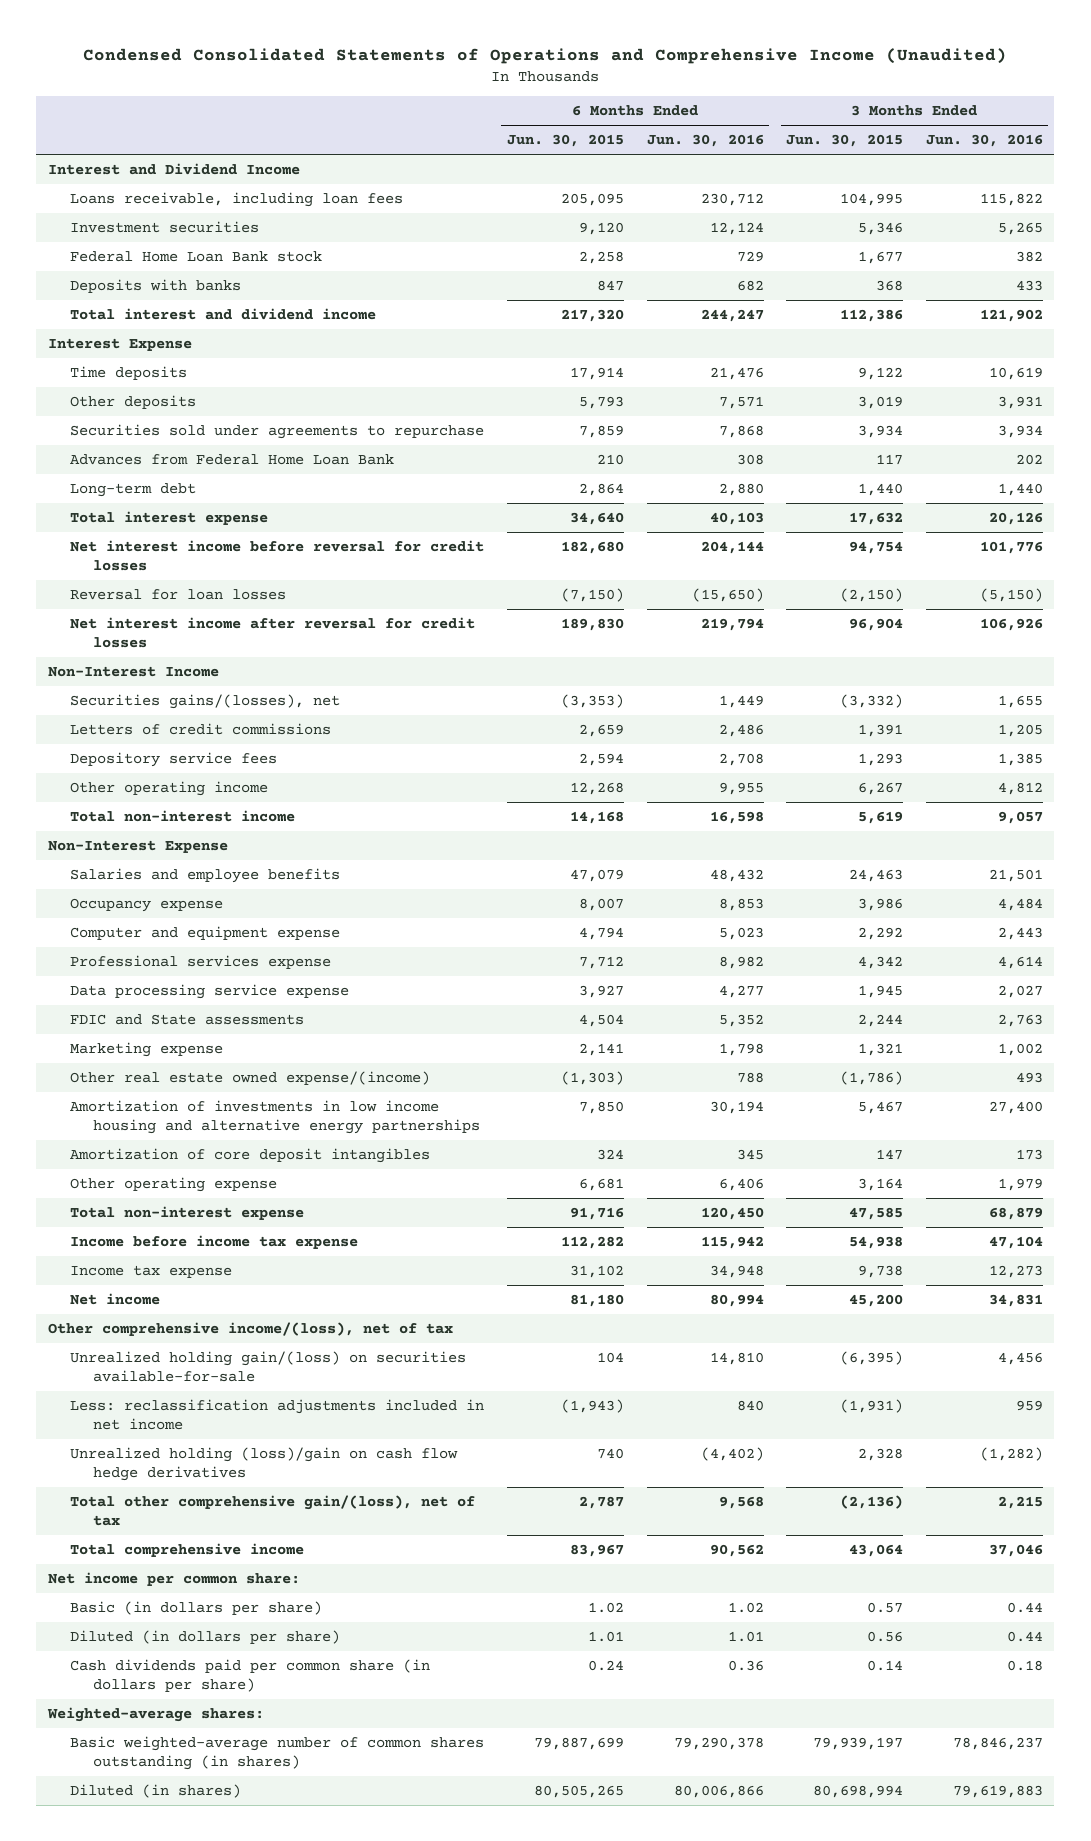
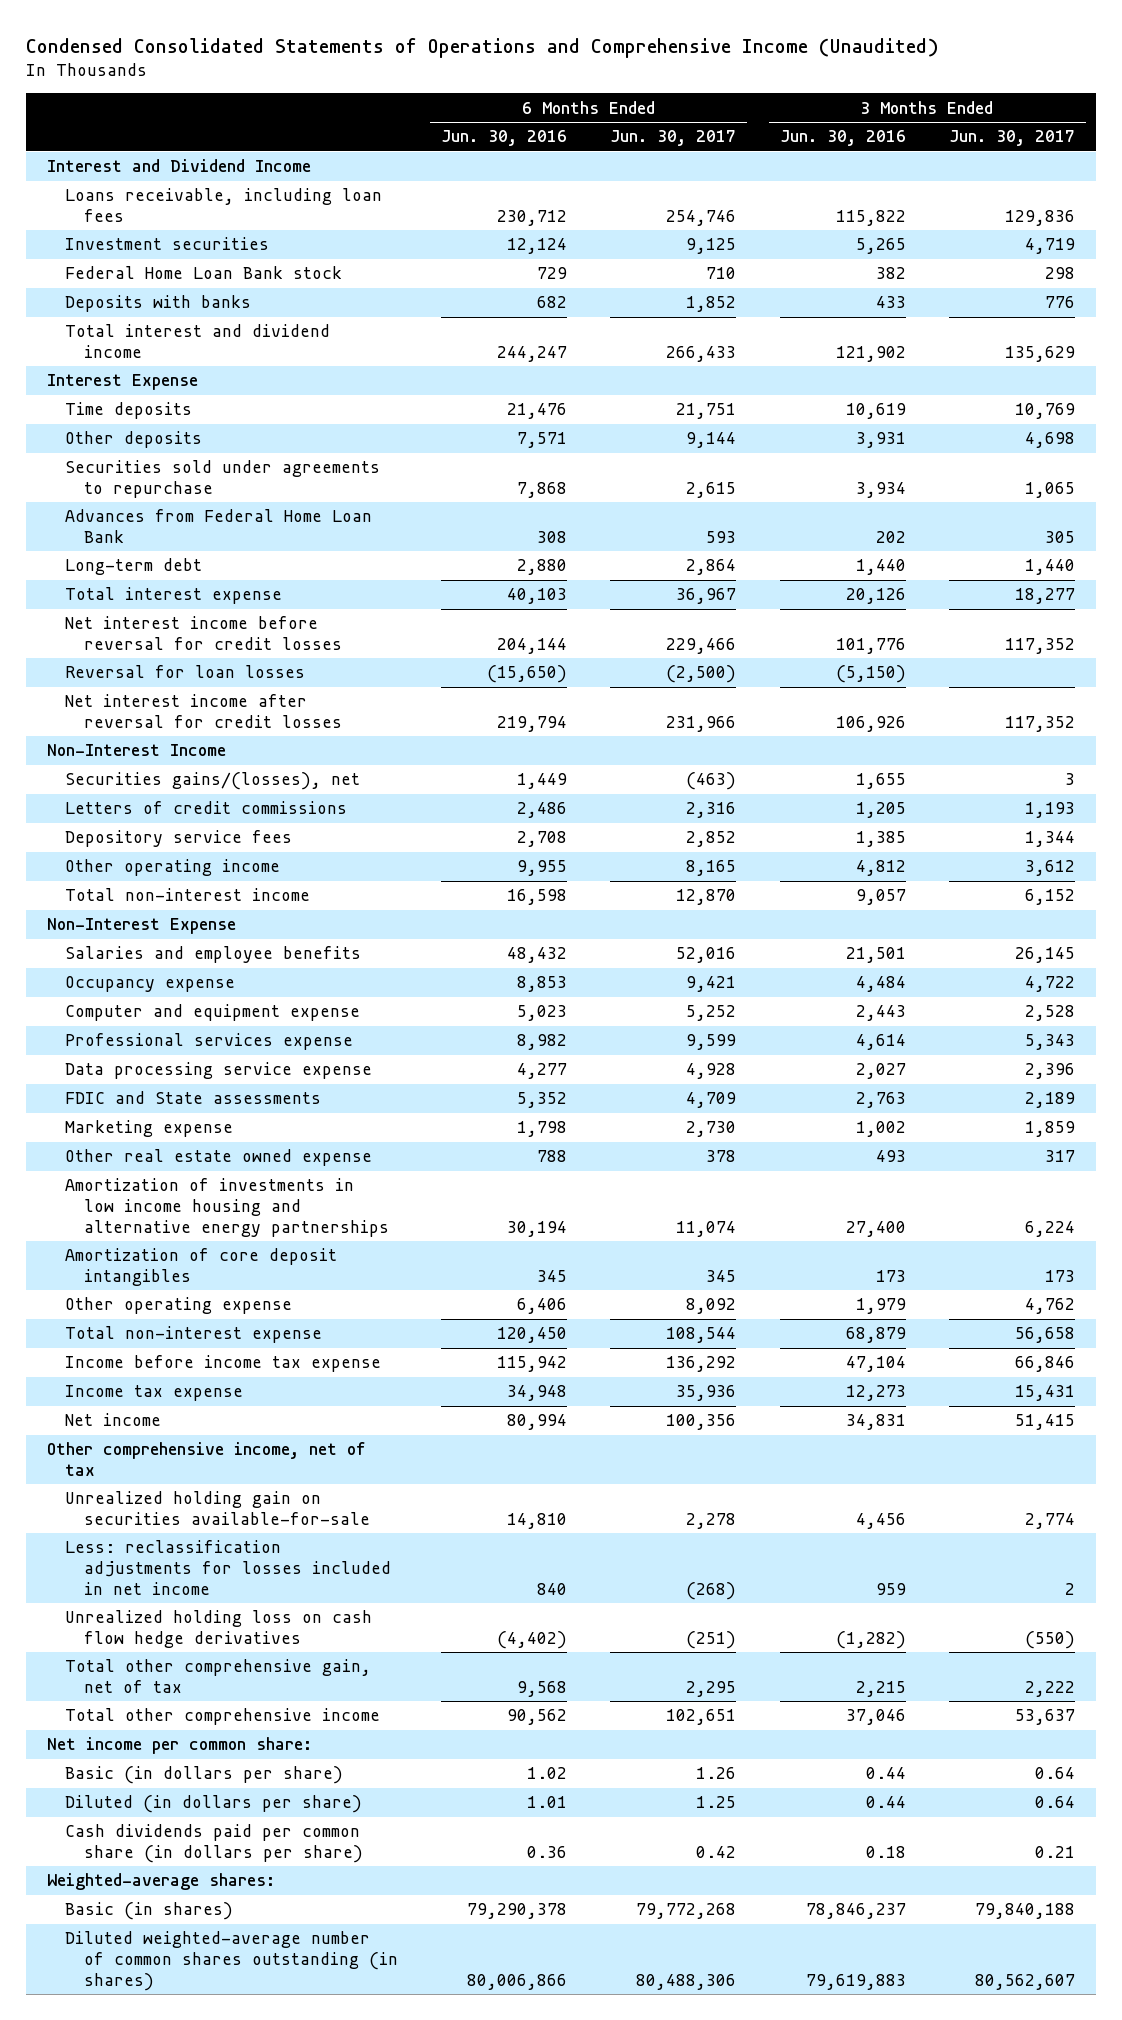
- | 6 Months Ended Jun. 30, 2015 | 6 Months Ended Jun. 30, 2016 | 3 Months Ended Jun. 30, 2015 | 3 Months Ended Jun. 30, 2016
+ | 6 Months Ended Jun. 30, 2016 | 6 Months Ended Jun. 30, 2017 | 3 Months Ended Jun. 30, 2016 | 3 Months Ended Jun. 30, 2017
- Other real estate owned expense/(income) | (1,303) | 788 | (1,786) | 493
+ Other real estate owned expense | 788 | 378 | 493 | 317
- Other comprehensive income/(loss), net of tax
- Unrealized holding gain/(loss) on securities available-for-sale | 104 | 14,810 | (6,395) | 4,456
- Less: reclassification adjustments included in net income | (1,943) | 840 | (1,931) | 959
- Unrealized holding (loss)/gain on cash flow hedge derivatives | 740 | (4,402) | 2,328 | (1,282)
- Total other comprehensive gain/(loss), net of tax | 2,787 | 9,568 | (2,136) | 2,215
- Total comprehensive income | 83,967 | 90,562 | 43,064 | 37,046
+ Other comprehensive income, net of tax
+ Unrealized holding gain on securities available-for-sale | 14,810 | 2,278 | 4,456 | 2,774
+ Less: reclassification adjustments for losses included in net income | 840 | (268) | 959 | 2
+ Unrealized holding loss on cash flow hedge derivatives | (4,402) | (251) | (1,282) | (550)
+ Total other comprehensive gain, net of tax | 9,568 | 2,295 | 2,215 | 2,222
+ Total other comprehensive income | 90,562 | 102,651 | 37,046 | 53,637
- Basic weighted-average number of common shares outstanding (in shares) | 79,887,699 | 79,290,378 | 79,939,197 | 78,846,237
- Diluted (in shares) | 80,505,265 | 80,006,866 | 80,698,994 | 79,619,883
+ Basic (in shares) | 79,290,378 | 79,772,268 | 78,846,237 | 79,840,188
+ Diluted weighted-average number of common shares outstanding (in shares) | 80,006,866 | 80,488,306 | 79,619,883 | 80,562,607

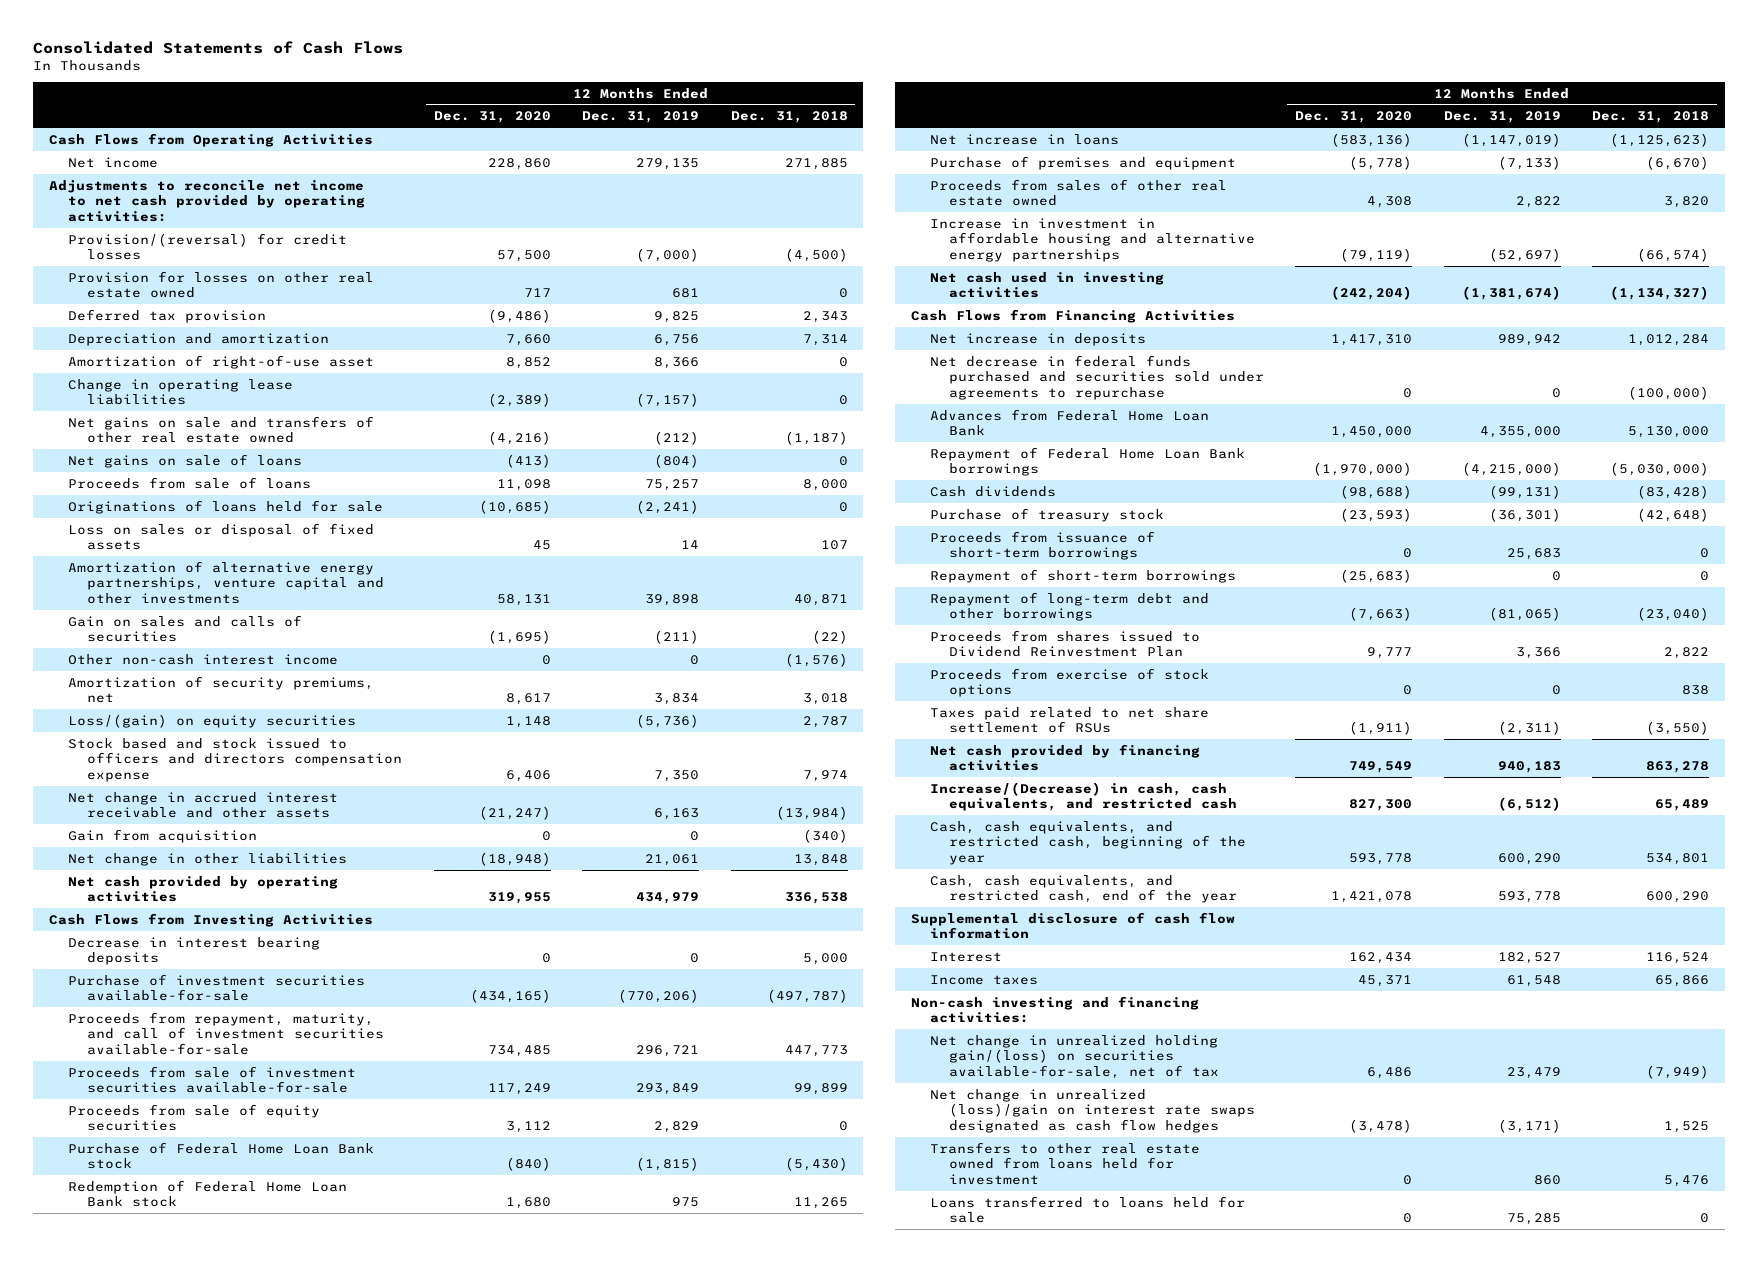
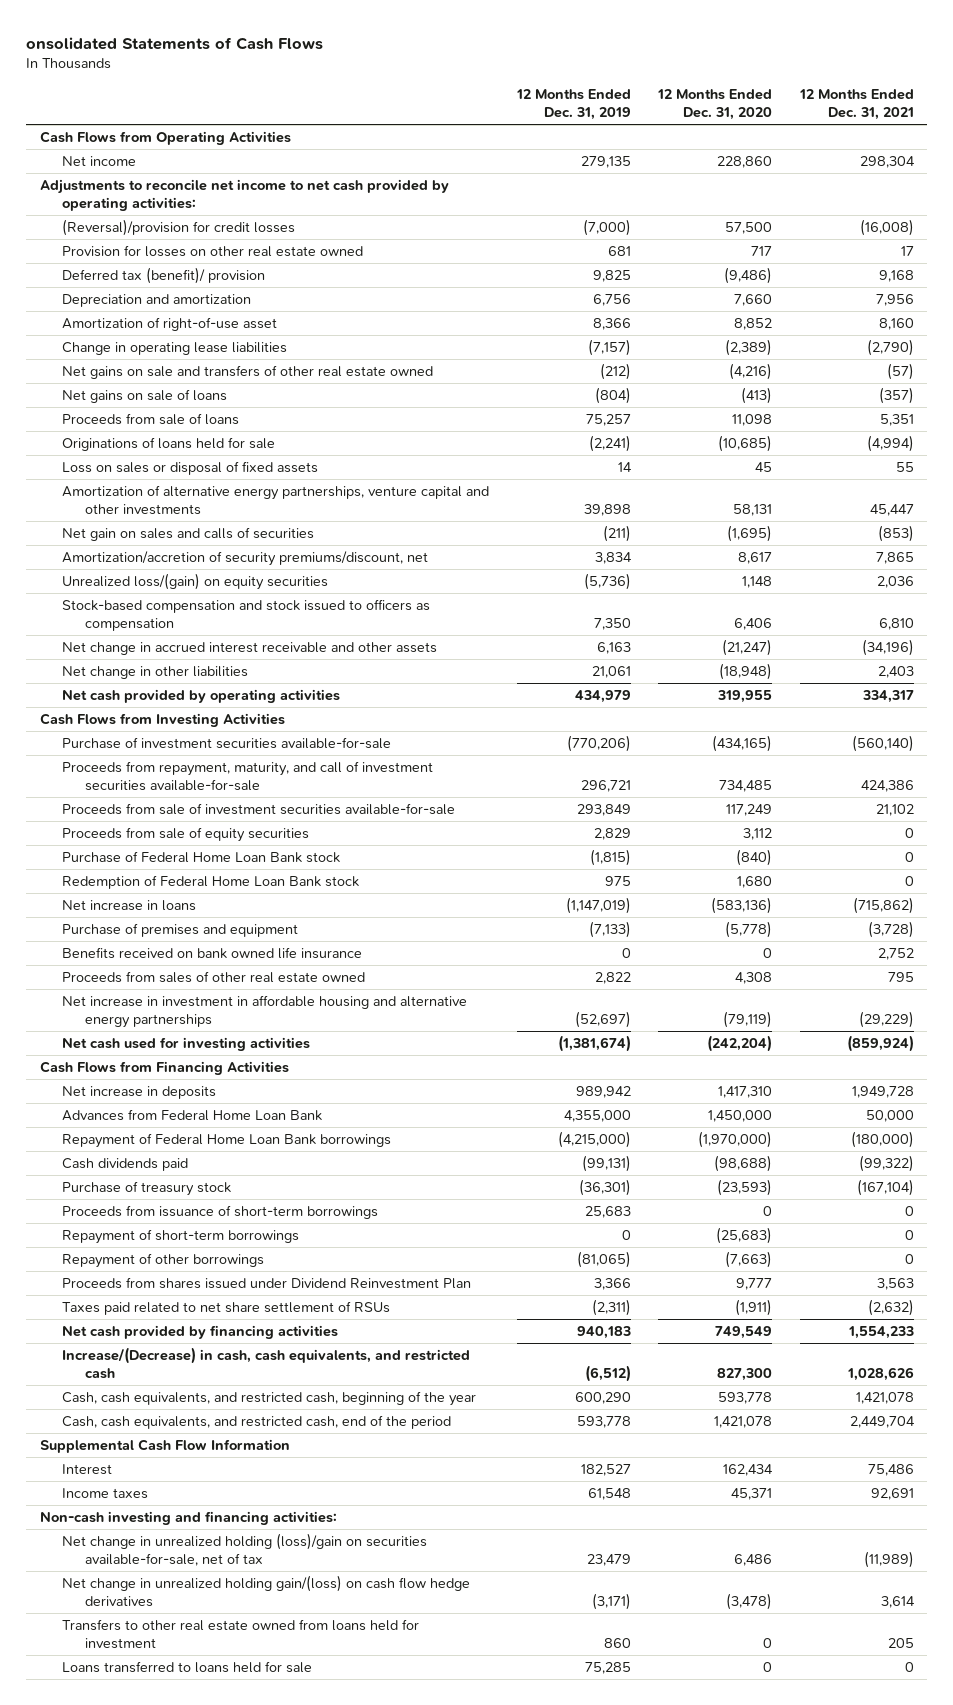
- Consolidated Statements of Cash Flows
+ onsolidated Statements of Cash Flows
- | 12 Months Ended Dec. 31, 2020 | 12 Months Ended Dec. 31, 2019 | 12 Months Ended Dec. 31, 2018
+ | 12 Months Ended Dec. 31, 2019 | 12 Months Ended Dec. 31, 2020 | 12 Months Ended Dec. 31, 2021
- Provision/(reversal) for credit losses | 57,500 | (7,000) | (4,500)
+ (Reversal)/provision for credit losses | (7,000) | 57,500 | (16,008)
- Deferred tax provision | (9,486) | 9,825 | 2,343
+ Deferred tax (benefit)/ provision | 9,825 | (9,486) | 9,168
- Gain on sales and calls of securities | (1,695) | (211) | (22)
- Other non-cash interest income | 0 | 0 | (1,576)
- Amortization of security premiums, net | 8,617 | 3,834 | 3,018
- Loss/(gain) on equity securities | 1,148 | (5,736) | 2,787
- Stock based and stock issued to officers and directors compensation expense | 6,406 | 7,350 | 7,974
+ Net gain on sales and calls of securities | (211) | (1,695) | (853)
+ Amortization/accretion of security premiums/discount, net | 3,834 | 8,617 | 7,865
+ Unrealized loss/(gain) on equity securities | (5,736) | 1,148 | 2,036
+ Stock-based compensation and stock issued to officers as compensation | 7,350 | 6,406 | 6,810
- Gain from acquisition | 0 | 0 | (340)
- Decrease in interest bearing deposits | 0 | 0 | 5,000
+ Benefits received on bank owned life insurance | 0 | 0 | 2,752
- Increase in investment in affordable housing and alternative energy partnerships | (79,119) | (52,697) | (66,574)
- Net cash used in investing activities | (242,204) | (1,381,674) | (1,134,327)
+ Net increase in investment in affordable housing and alternative energy partnerships | (52,697) | (79,119) | (29,229)
+ Net cash used for investing activities | (1,381,674) | (242,204) | (859,924)
- Net decrease in federal funds purchased and securities sold under agreements to repurchase | 0 | 0 | (100,000)
- Cash dividends | (98,688) | (99,131) | (83,428)
+ Cash dividends paid | (99,131) | (98,688) | (99,322)
- Repayment of long-term debt and other borrowings | (7,663) | (81,065) | (23,040)
- Proceeds from shares issued to Dividend Reinvestment Plan | 9,777 | 3,366 | 2,822
- Proceeds from exercise of stock options | 0 | 0 | 838
+ Repayment of other borrowings | (81,065) | (7,663) | 0
+ Proceeds from shares issued under Dividend Reinvestment Plan | 3,366 | 9,777 | 3,563
- Cash, cash equivalents, and restricted cash, end of the year | 1,421,078 | 593,778 | 600,290
- Supplemental disclosure of cash flow information
+ Cash, cash equivalents, and restricted cash, end of the period | 593,778 | 1,421,078 | 2,449,704
+ Supplemental Cash Flow Information
- Net change in unrealized holding gain/(loss) on securities available-for-sale, net of tax | 6,486 | 23,479 | (7,949)
- Net change in unrealized (loss)/gain on interest rate swaps designated as cash flow hedges | (3,478) | (3,171) | 1,525
+ Net change in unrealized holding (loss)/gain on securities available-for-sale, net of tax | 23,479 | 6,486 | (11,989)
+ Net change in unrealized holding gain/(loss) on cash flow hedge derivatives | (3,171) | (3,478) | 3,614

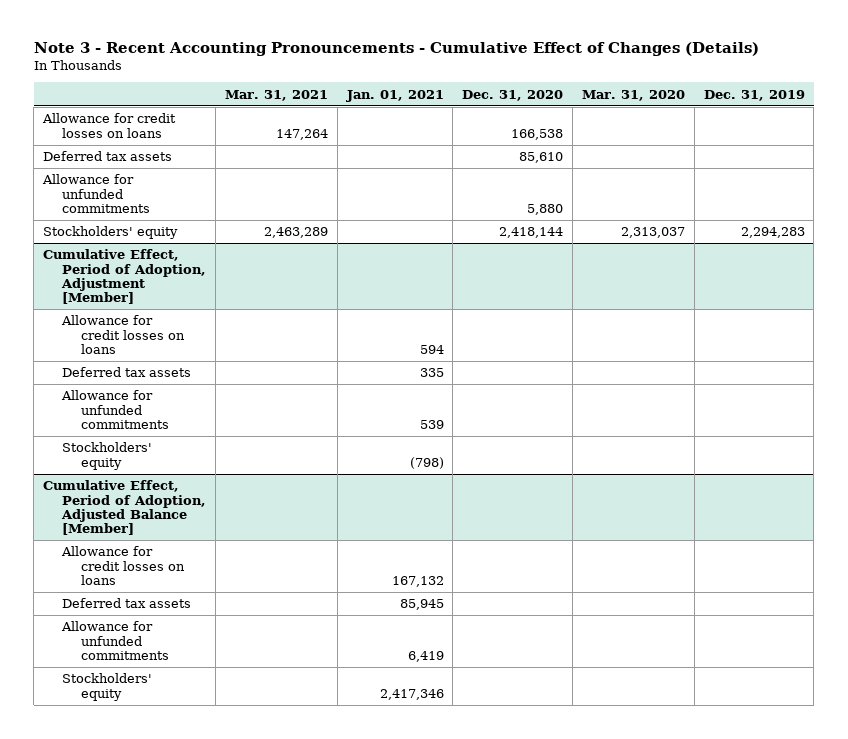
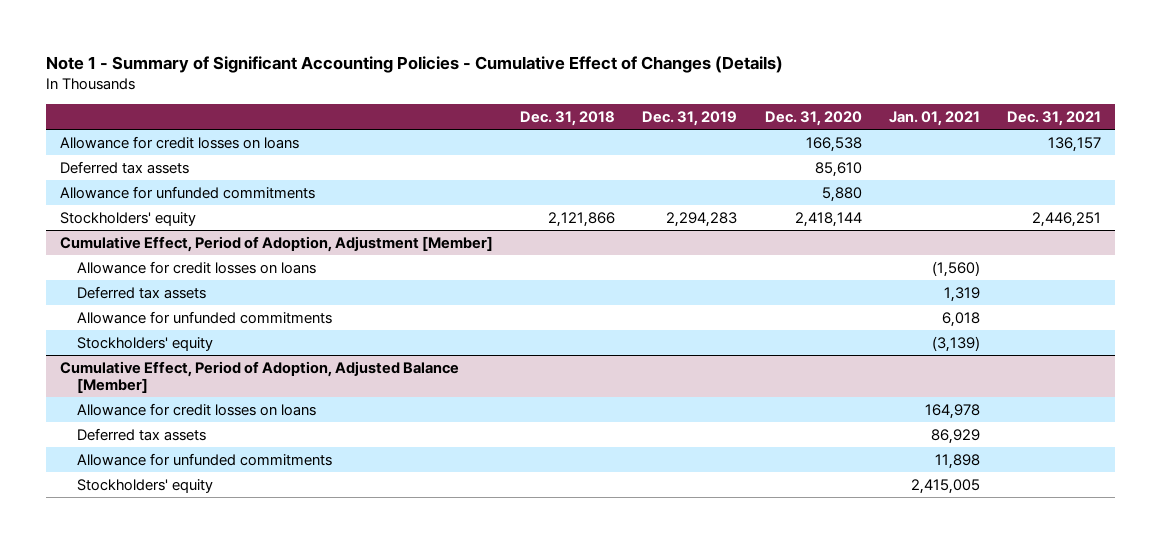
- Note 3 - Recent Accounting Pronouncements - Cumulative Effect of Changes (Details)
+ Note 1 - Summary of Significant Accounting Policies - Cumulative Effect of Changes (Details)
- | Mar. 31, 2021 | Jan. 01, 2021 | Dec. 31, 2020 | Mar. 31, 2020 | Dec. 31, 2019
+ | Dec. 31, 2018 | Dec. 31, 2019 | Dec. 31, 2020 | Jan. 01, 2021 | Dec. 31, 2021
@ Cumulative Effect, Period of Adoption, Adjustment [Member]
- Allowance for credit losses on loans | | 594 | | |
- Deferred tax assets | | 335 | | |
- Allowance for unfunded commitments | | 539 | | |
- Stockholders' equity | | (798) | | |
+ Allowance for credit losses on loans | | | | (1,560) |
+ Deferred tax assets | | | | 1,319 |
+ Allowance for unfunded commitments | | | | 6,018 |
+ Stockholders' equity | | | | (3,139) |
@ Cumulative Effect, Period of Adoption, Adjusted Balance [Member]
- Allowance for credit losses on loans | | 167,132 | | |
- Deferred tax assets | | 85,945 | | |
- Allowance for unfunded commitments | | 6,419 | | |
- Stockholders' equity | | 2,417,346 | | |
+ Allowance for credit losses on loans | | | | 164,978 |
+ Deferred tax assets | | | | 86,929 |
+ Allowance for unfunded commitments | | | | 11,898 |
+ Stockholders' equity | | | | 2,415,005 |

